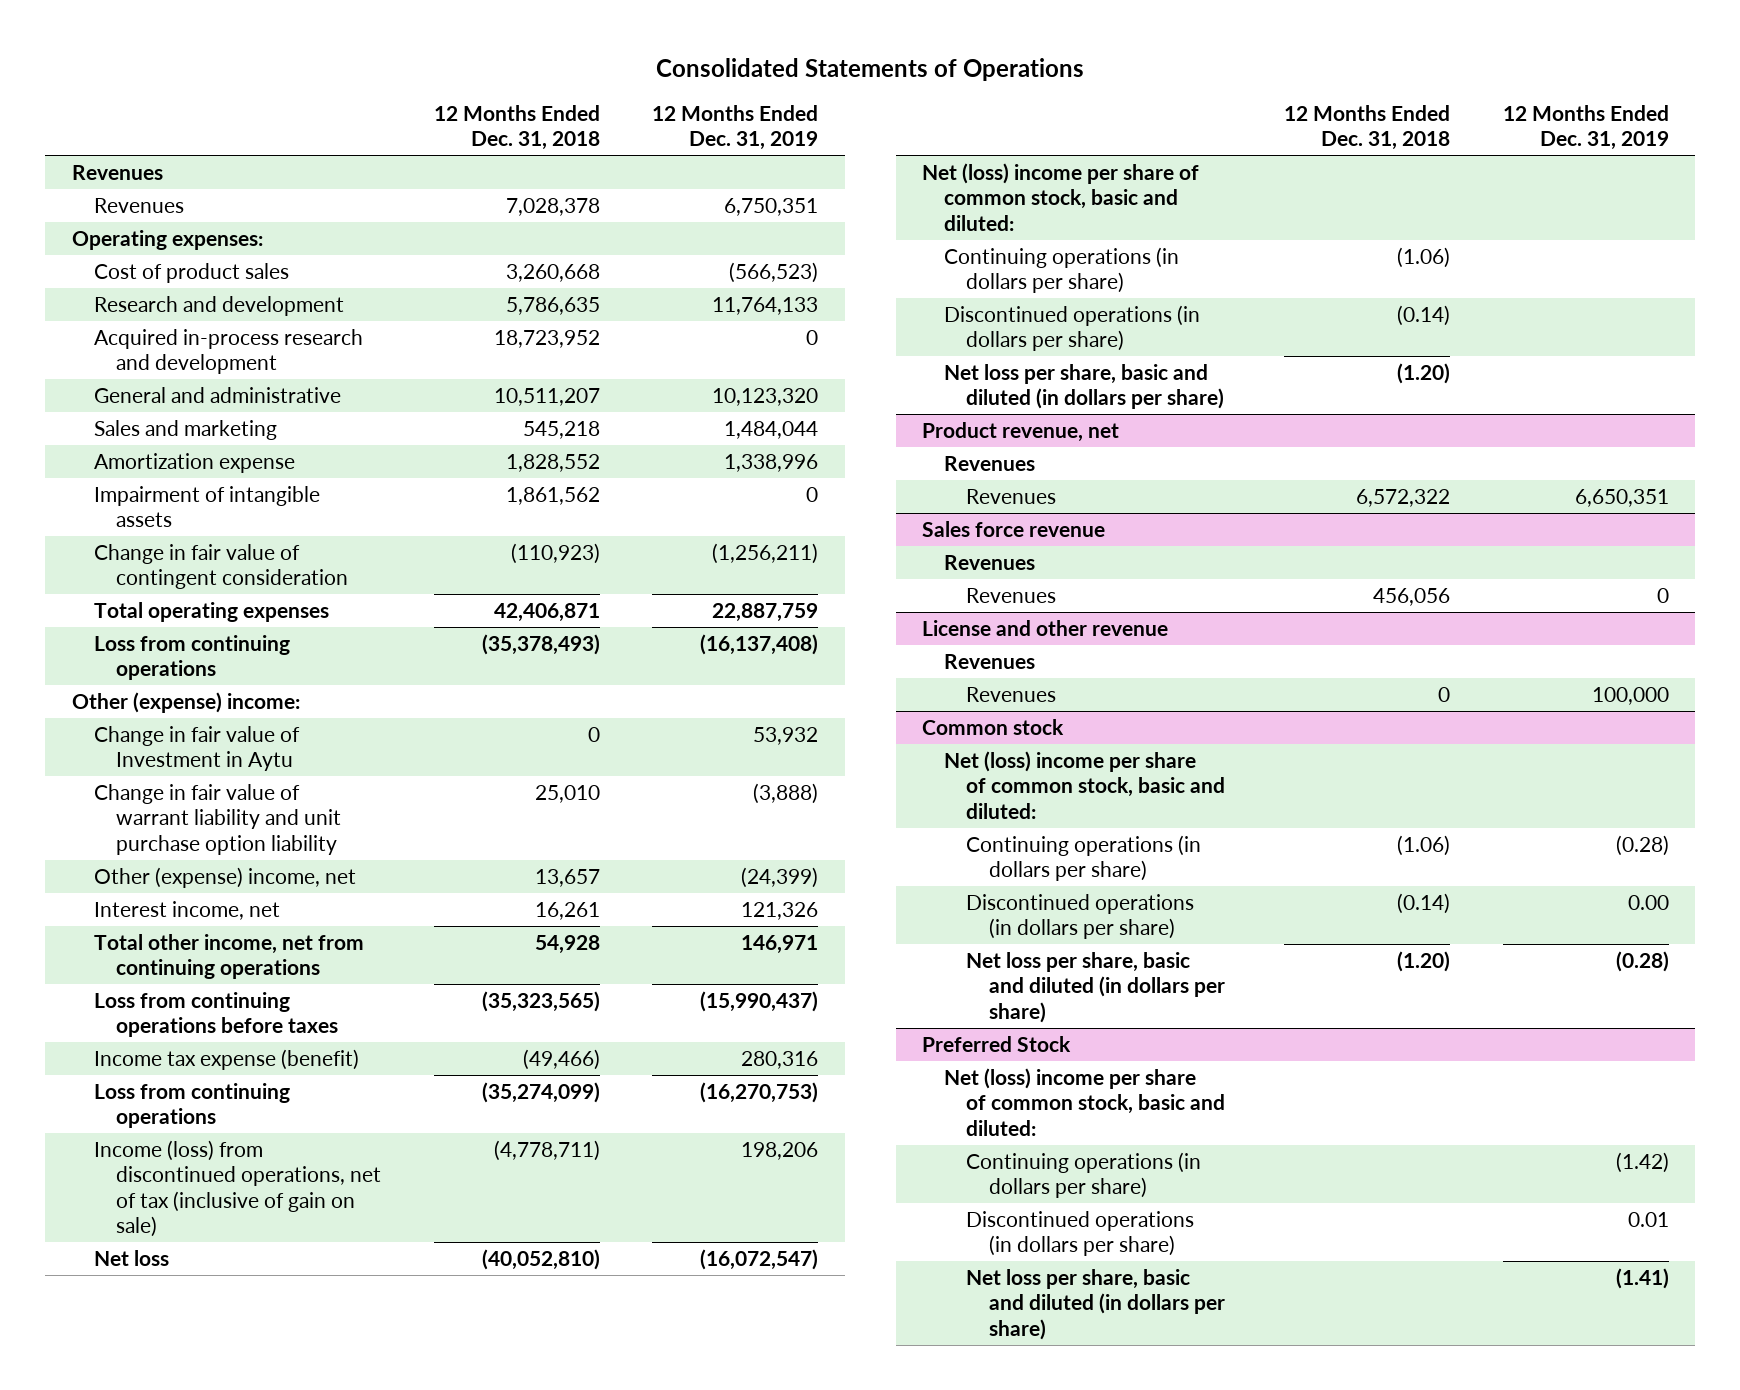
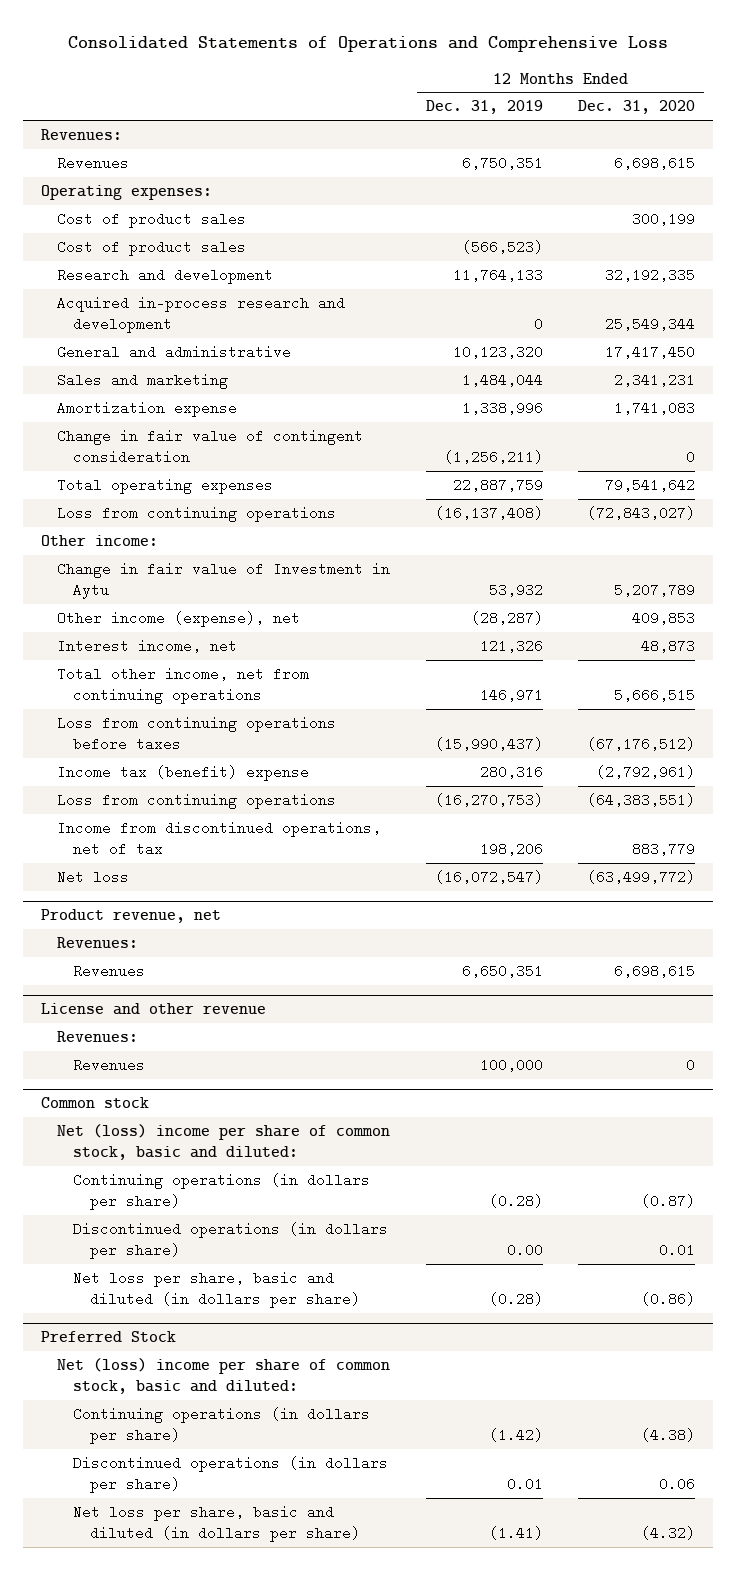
- Consolidated Statements of Operations
+ Consolidated Statements of Operations and Comprehensive Loss
- | 12 Months Ended Dec. 31, 2018 | 12 Months Ended Dec. 31, 2019
+ | 12 Months Ended Dec. 31, 2019 | 12 Months Ended Dec. 31, 2020
- Revenues
+ Revenues:
+ Cost of product sales | | 300,199
- Impairment of intangible assets | 1,861,562 | 0
- Other (expense) income:
+ Other income:
- Change in fair value of warrant liability and unit purchase option liability | 25,010 | (3,888)
- Other (expense) income, net | 13,657 | (24,399)
+ Other income (expense), net | (28,287) | 409,853
- Income tax expense (benefit) | (49,466) | 280,316
+ Income tax (benefit) expense | 280,316 | (2,792,961)
- Income (loss) from discontinued operations, net of tax (inclusive of gain on sale) | (4,778,711) | 198,206
+ Income from discontinued operations, net of tax | 198,206 | 883,779
- Net (loss) income per share of common stock, basic and diluted:
- Continuing operations (in dollars per share) | (1.06) |
- Discontinued operations (in dollars per share) | (0.14) |
- Net loss per share, basic and diluted (in dollars per share) | (1.20) |
@ Product revenue, net
- Revenues
+ Revenues:
- Sales force revenue
- Revenues
- Revenues | 456,056 | 0
@ License and other revenue
- Revenues
+ Revenues:

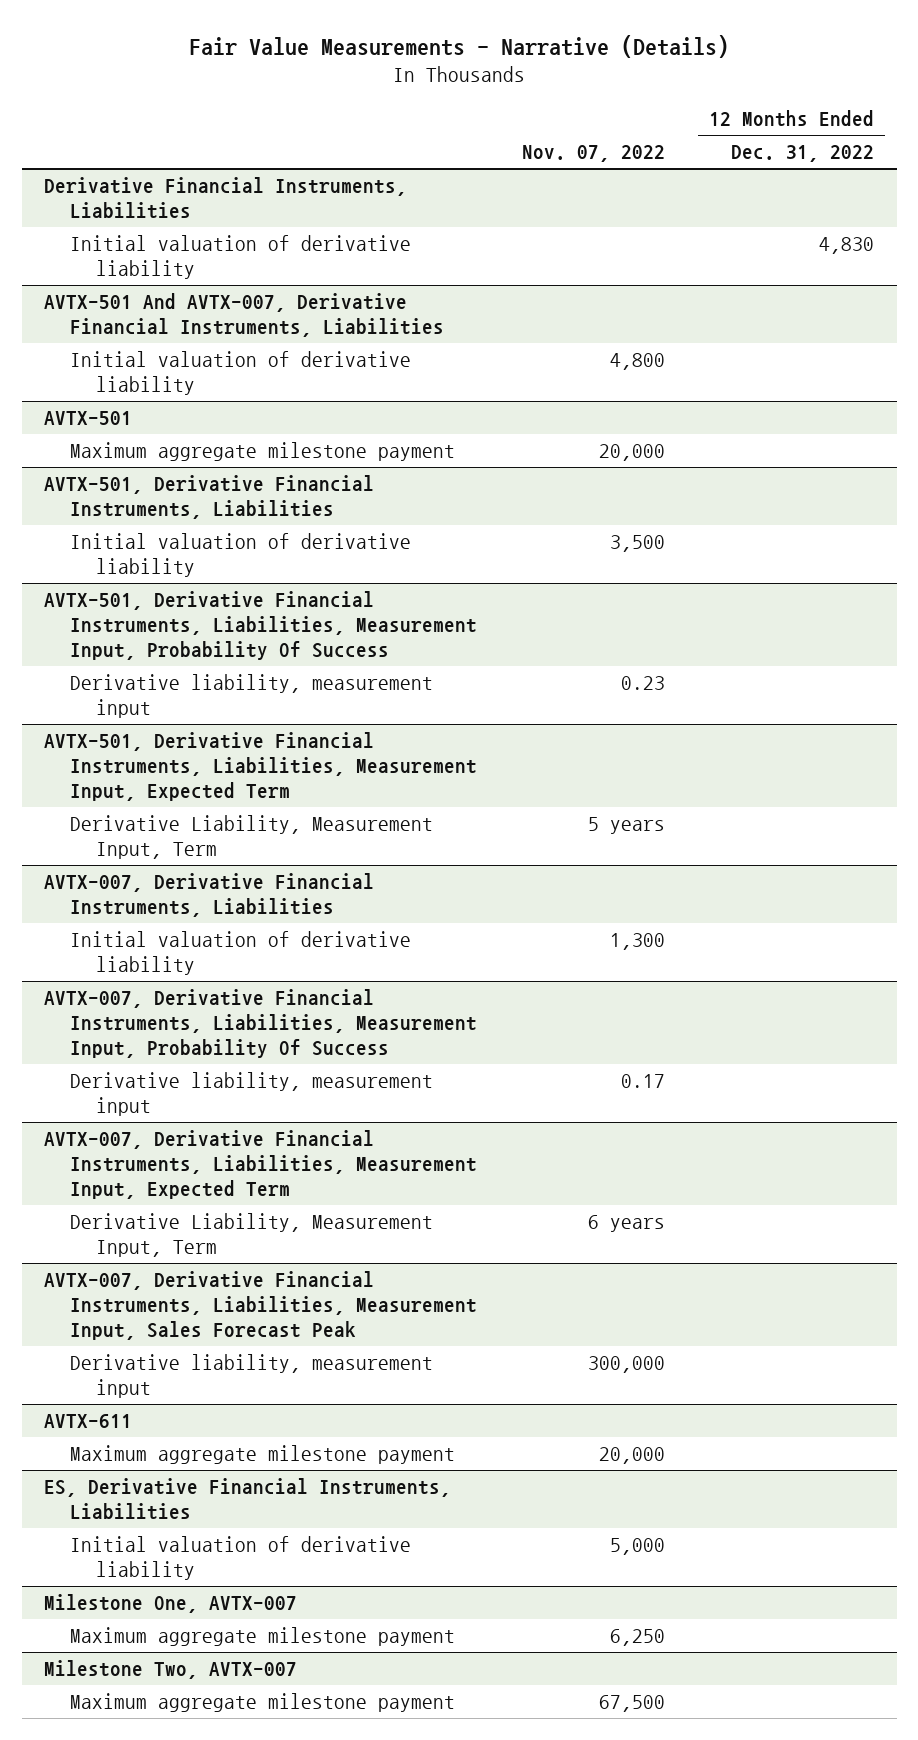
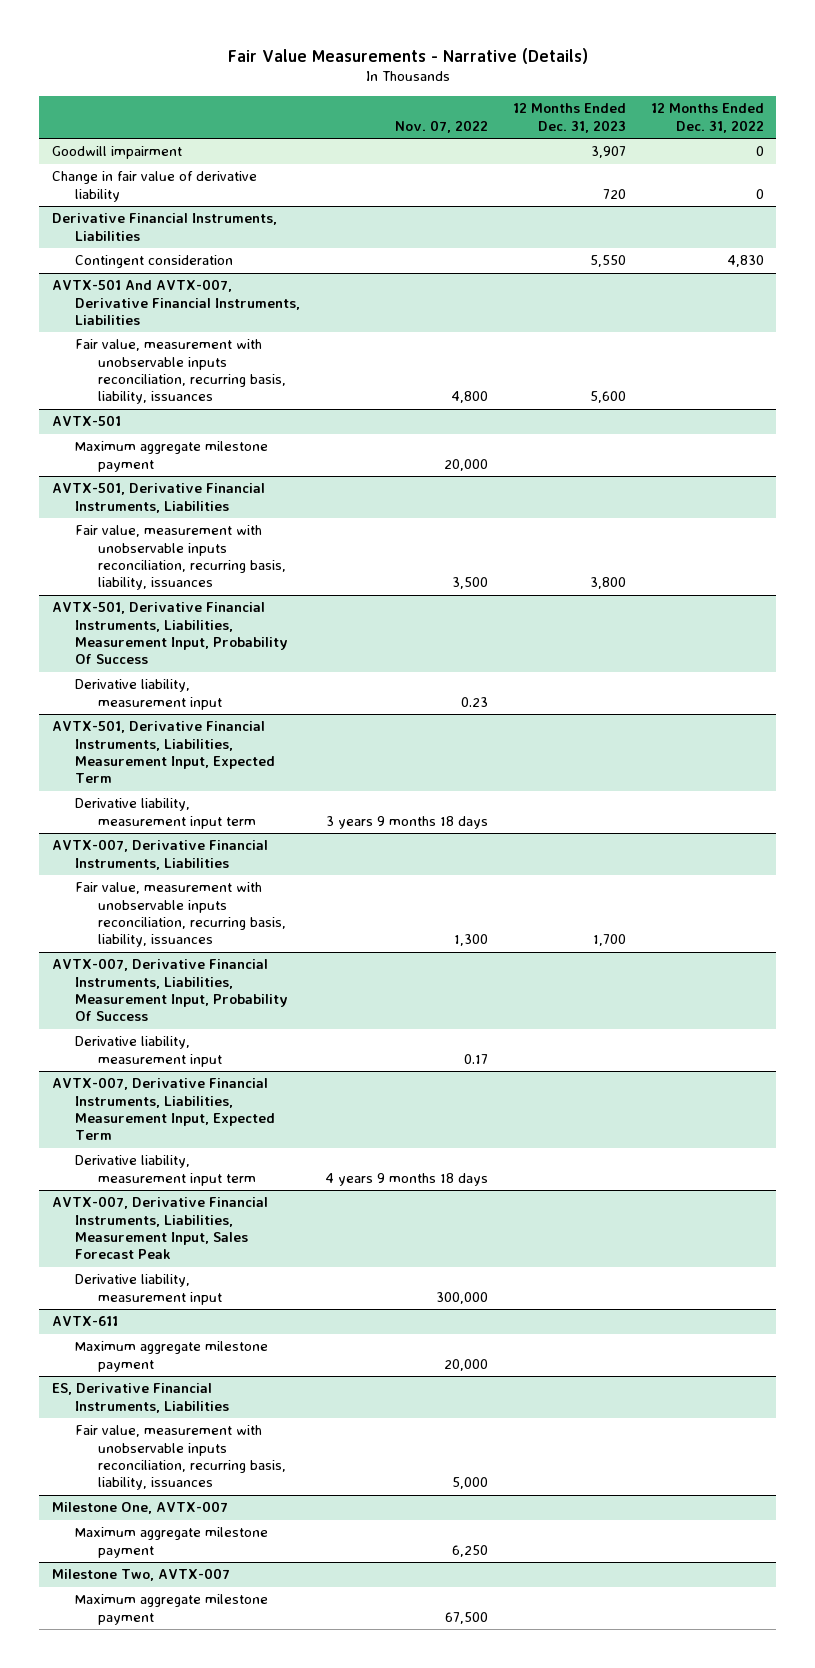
- | Nov. 07, 2022 | 12 Months Ended Dec. 31, 2022
+ | Nov. 07, 2022 | 12 Months Ended Dec. 31, 2023 | 12 Months Ended Dec. 31, 2022
+ Goodwill impairment | | 3,907 | 0
+ Change in fair value of derivative liability | | 720 | 0
@ Derivative Financial Instruments, Liabilities
- Initial valuation of derivative liability | | 4,830
+ Contingent consideration | | 5,550 | 4,830
@ AVTX-501 And AVTX-007, Derivative Financial Instruments, Liabilities
- Initial valuation of derivative liability | 4,800 |
+ Fair value, measurement with unobservable inputs reconciliation, recurring basis, liability, issuances | 4,800 | 5,600 |
@ AVTX-501, Derivative Financial Instruments, Liabilities
- Initial valuation of derivative liability | 3,500 |
+ Fair value, measurement with unobservable inputs reconciliation, recurring basis, liability, issuances | 3,500 | 3,800 |
@ AVTX-501, Derivative Financial Instruments, Liabilities, Measurement Input, Expected Term
- Derivative Liability, Measurement Input, Term | 5 years |
+ Derivative liability, measurement input term | 3 years 9 months 18 days | |
@ AVTX-007, Derivative Financial Instruments, Liabilities
- Initial valuation of derivative liability | 1,300 |
+ Fair value, measurement with unobservable inputs reconciliation, recurring basis, liability, issuances | 1,300 | 1,700 |
@ AVTX-007, Derivative Financial Instruments, Liabilities, Measurement Input, Expected Term
- Derivative Liability, Measurement Input, Term | 6 years |
+ Derivative liability, measurement input term | 4 years 9 months 18 days | |
@ ES, Derivative Financial Instruments, Liabilities
- Initial valuation of derivative liability | 5,000 |
+ Fair value, measurement with unobservable inputs reconciliation, recurring basis, liability, issuances | 5,000 | |

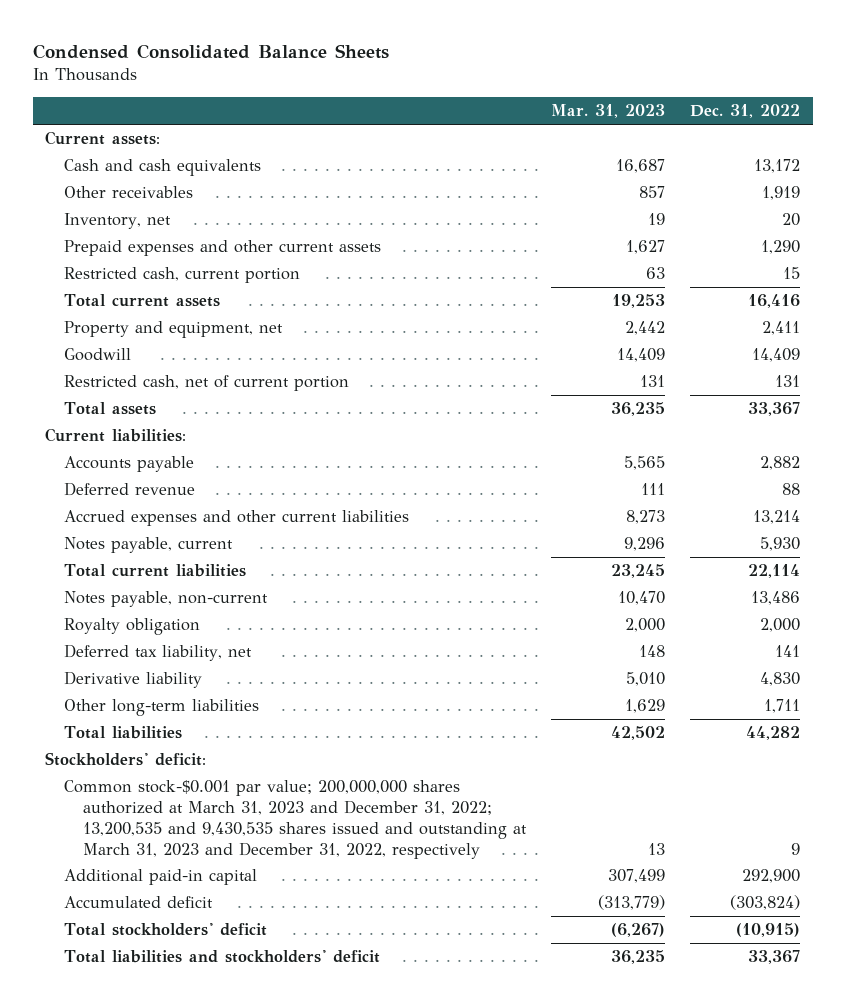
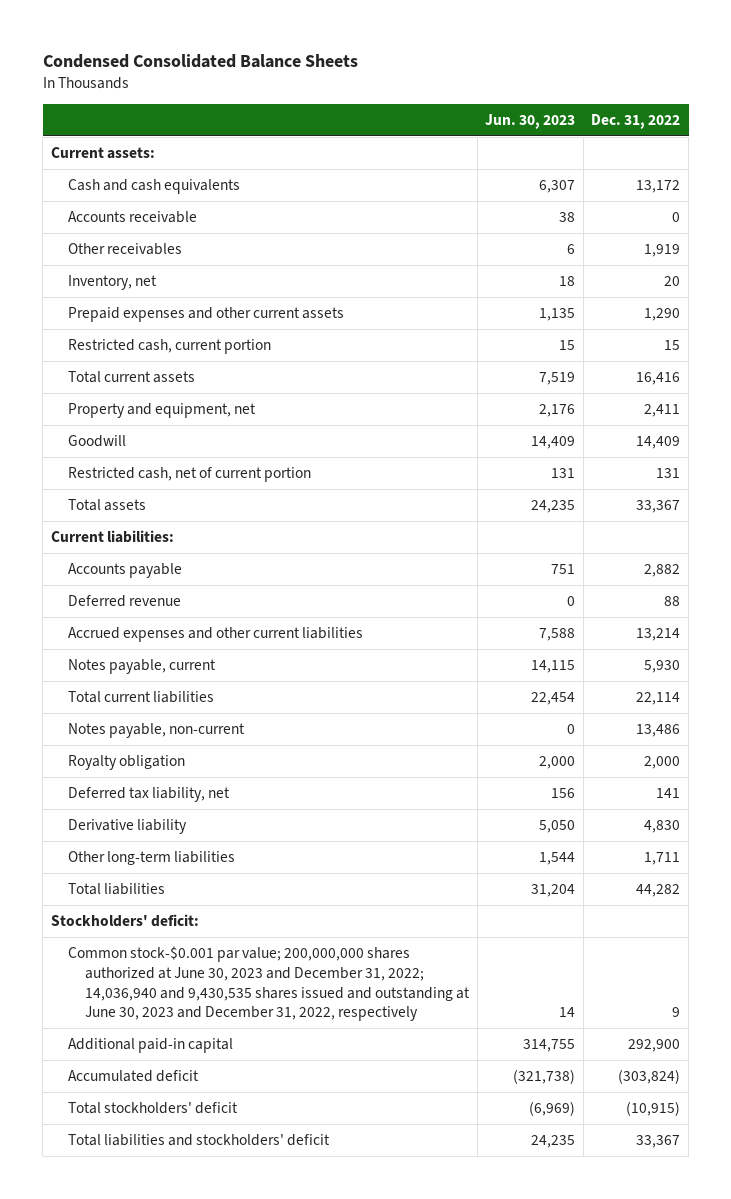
- | Mar. 31, 2023 | Dec. 31, 2022
+ | Jun. 30, 2023 | Dec. 31, 2022
+ Accounts receivable | 38 | 0
- Common stock-$0.001 par value; 200,000,000 shares authorized at March 31, 2023 and December 31, 2022; 13,200,535 and 9,430,535 shares issued and outstanding at March 31, 2023 and December 31, 2022, respectively | 13 | 9
+ Common stock-$0.001 par value; 200,000,000 shares authorized at June 30, 2023 and December 31, 2022; 14,036,940 and 9,430,535 shares issued and outstanding at June 30, 2023 and December 31, 2022, respectively | 14 | 9

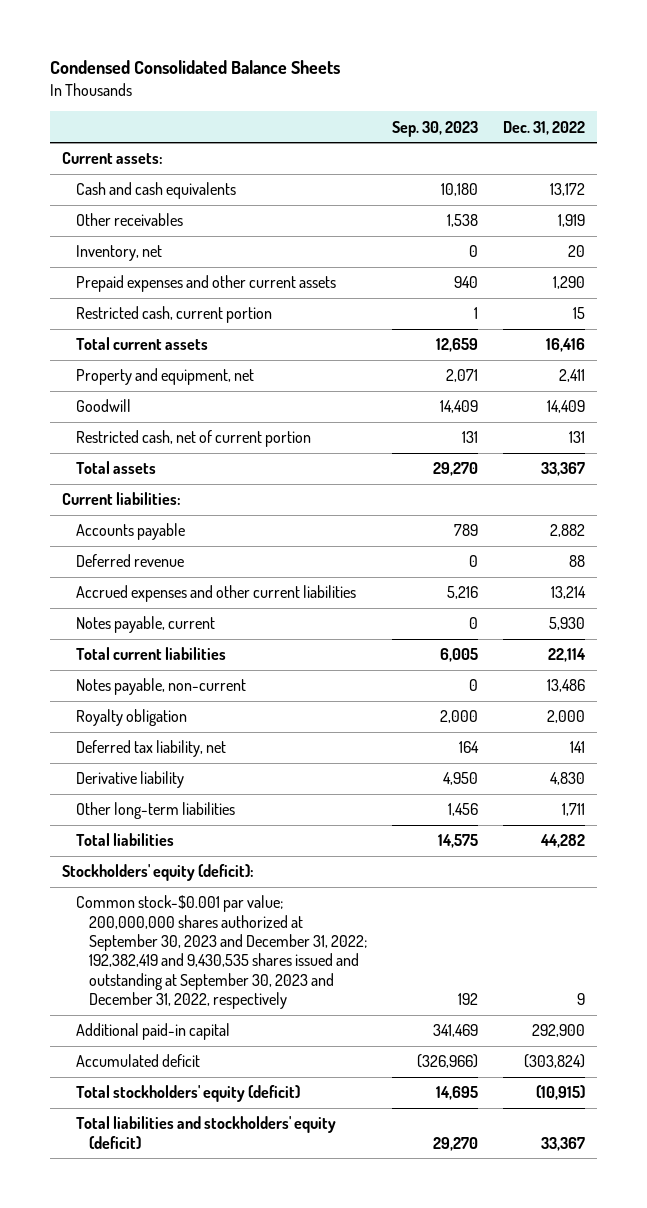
- | Jun. 30, 2023 | Dec. 31, 2022
+ | Sep. 30, 2023 | Dec. 31, 2022
- Accounts receivable | 38 | 0
- Stockholders' deficit:
- Common stock-$0.001 par value; 200,000,000 shares authorized at June 30, 2023 and December 31, 2022; 14,036,940 and 9,430,535 shares issued and outstanding at June 30, 2023 and December 31, 2022, respectively | 14 | 9
+ Stockholders' equity (deficit):
+ Common stock-$0.001 par value; 200,000,000 shares authorized at September 30, 2023 and December 31, 2022; 192,382,419 and 9,430,535 shares issued and outstanding at September 30, 2023 and December 31, 2022, respectively | 192 | 9
- Total stockholders' deficit | (6,969) | (10,915)
- Total liabilities and stockholders' deficit | 24,235 | 33,367
+ Total stockholders' equity (deficit) | 14,695 | (10,915)
+ Total liabilities and stockholders' equity (deficit) | 29,270 | 33,367

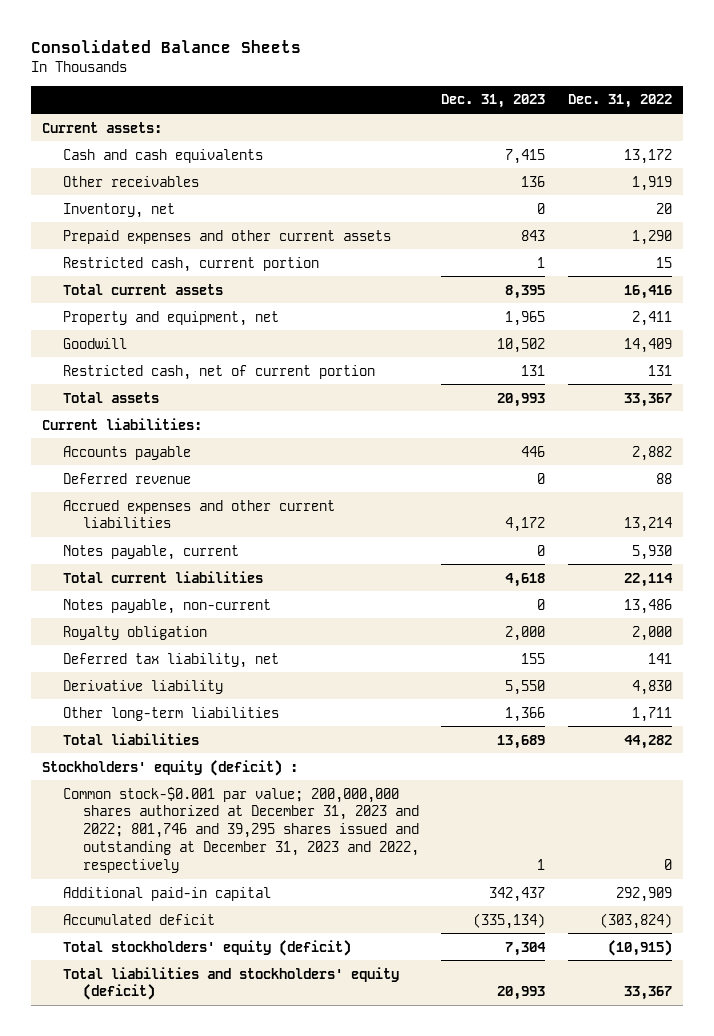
- Condensed Consolidated Balance Sheets
+ Consolidated Balance Sheets
- | Sep. 30, 2023 | Dec. 31, 2022
+ | Dec. 31, 2023 | Dec. 31, 2022
- Stockholders' equity (deficit):
- Common stock-$0.001 par value; 200,000,000 shares authorized at September 30, 2023 and December 31, 2022; 192,382,419 and 9,430,535 shares issued and outstanding at September 30, 2023 and December 31, 2022, respectively | 192 | 9
- Additional paid-in capital | 341,469 | 292,900
+ Stockholders' equity (deficit) :
+ Common stock-$0.001 par value; 200,000,000 shares authorized at December 31, 2023 and 2022; 801,746 and 39,295 shares issued and outstanding at December 31, 2023 and 2022, respectively | 1 | 0
+ Additional paid-in capital | 342,437 | 292,909

